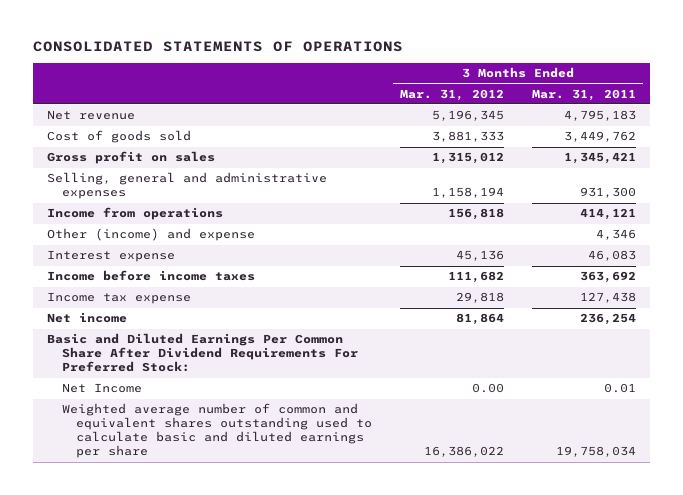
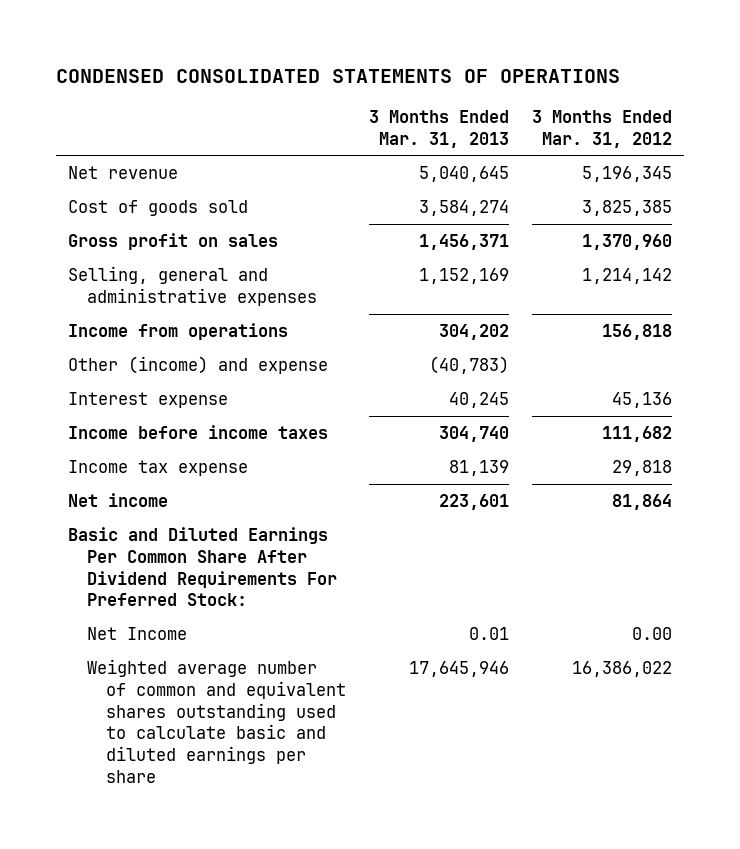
- CONSOLIDATED STATEMENTS OF OPERATIONS
+ CONDENSED CONSOLIDATED STATEMENTS OF OPERATIONS
- | 3 Months Ended Mar. 31, 2012 | 3 Months Ended Mar. 31, 2011
+ | 3 Months Ended Mar. 31, 2013 | 3 Months Ended Mar. 31, 2012
- Cost of goods sold | 3,881,333 | 3,449,762
- Gross profit on sales | 1,315,012 | 1,345,421
- Selling, general and administrative expenses | 1,158,194 | 931,300
+ Cost of goods sold | 3,584,274 | 3,825,385
+ Gross profit on sales | 1,456,371 | 1,370,960
+ Selling, general and administrative expenses | 1,152,169 | 1,214,142

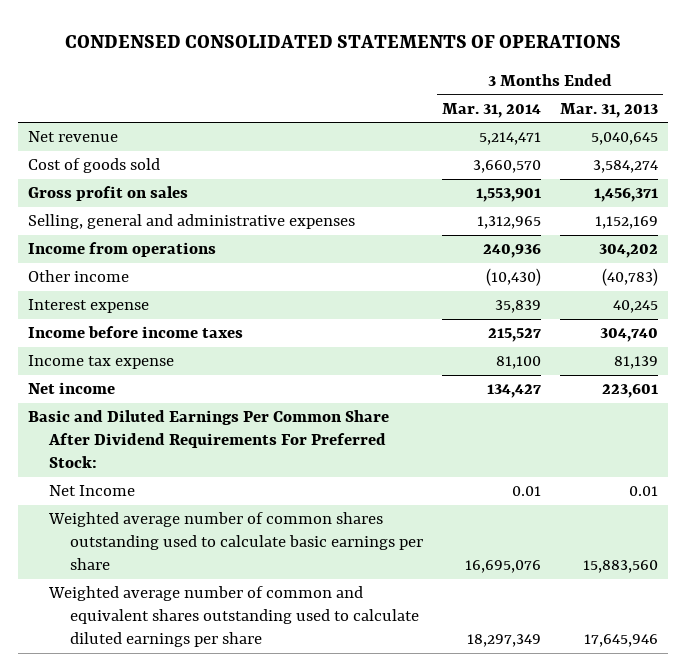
- | 3 Months Ended Mar. 31, 2013 | 3 Months Ended Mar. 31, 2012
+ | 3 Months Ended Mar. 31, 2014 | 3 Months Ended Mar. 31, 2013
- Other (income) and expense | (40,783) |
+ Other income | (10,430) | (40,783)
- Weighted average number of common and equivalent shares outstanding used to calculate basic and diluted earnings per share | 17,645,946 | 16,386,022
+ Weighted average number of common shares outstanding used to calculate basic earnings per share | 16,695,076 | 15,883,560
+ Weighted average number of common and equivalent shares outstanding used to calculate diluted earnings per share | 18,297,349 | 17,645,946

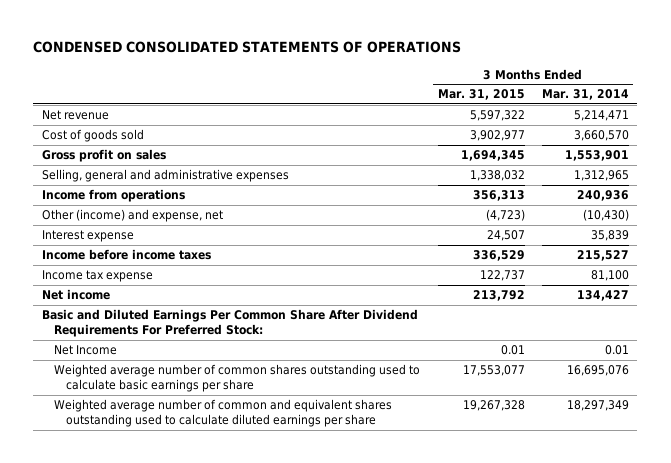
- | 3 Months Ended Mar. 31, 2014 | 3 Months Ended Mar. 31, 2013
+ | 3 Months Ended Mar. 31, 2015 | 3 Months Ended Mar. 31, 2014
- Other income | (10,430) | (40,783)
+ Other (income) and expense, net | (4,723) | (10,430)

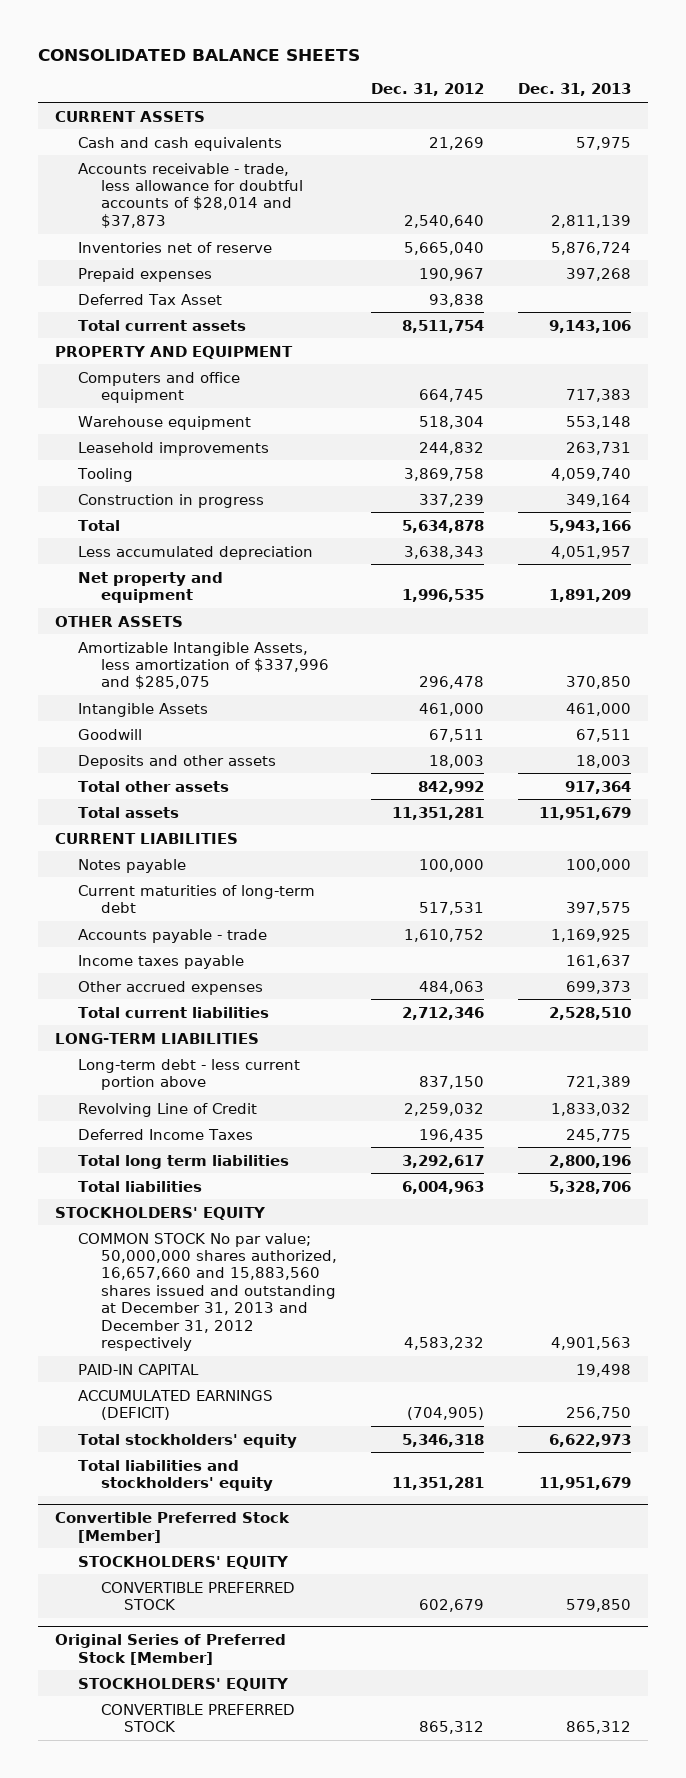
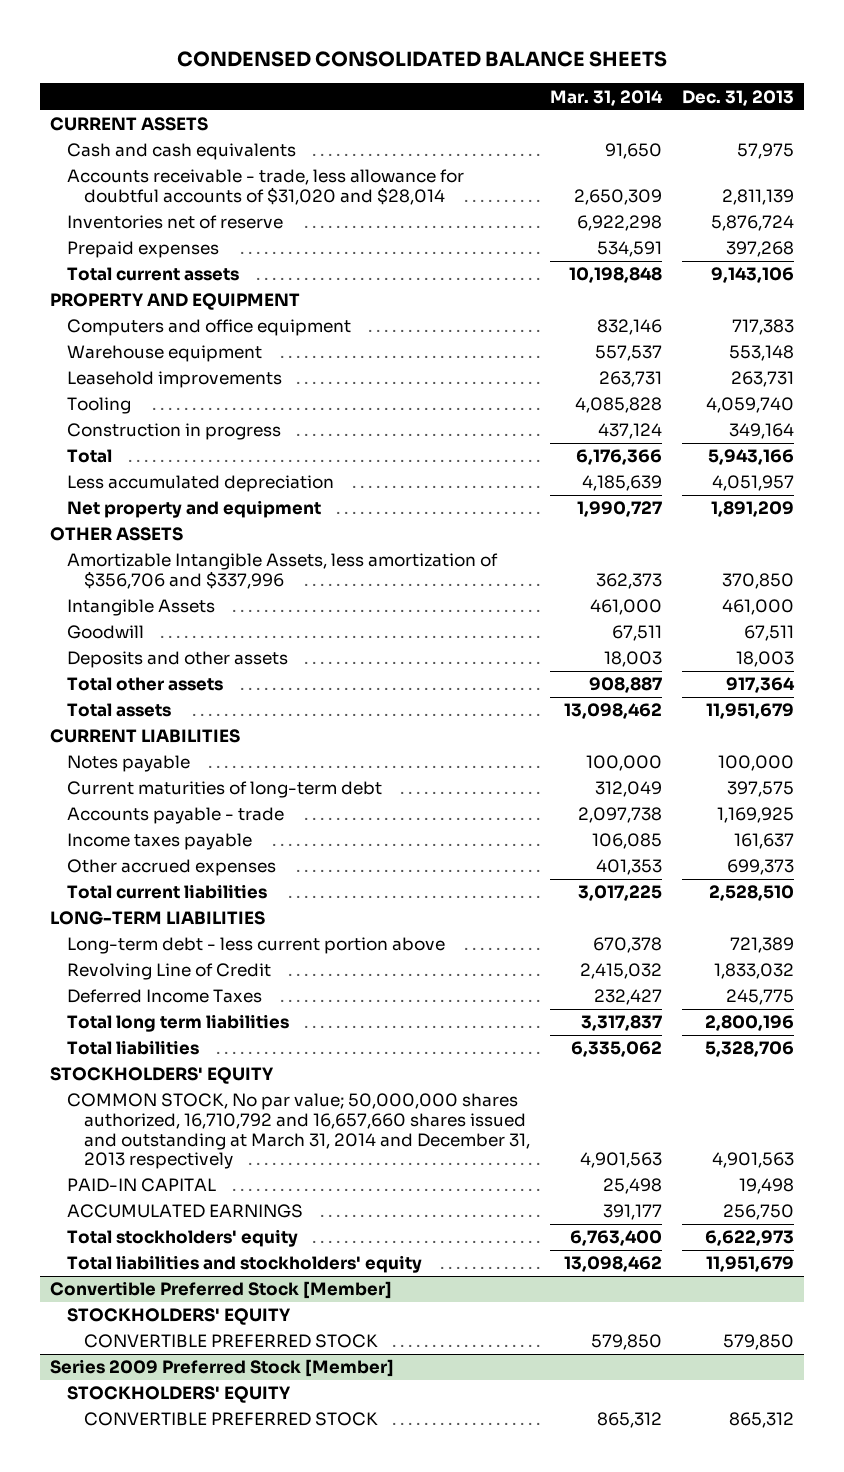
- CONSOLIDATED BALANCE SHEETS
+ CONDENSED CONSOLIDATED BALANCE SHEETS
- | Dec. 31, 2012 | Dec. 31, 2013
+ | Mar. 31, 2014 | Dec. 31, 2013
- Accounts receivable - trade, less allowance for doubtful accounts of $28,014 and $37,873 | 2,540,640 | 2,811,139
+ Accounts receivable - trade, less allowance for doubtful accounts of $31,020 and $28,014 | 2,650,309 | 2,811,139
- Deferred Tax Asset | 93,838 |
- Amortizable Intangible Assets, less amortization of $337,996 and $285,075 | 296,478 | 370,850
+ Amortizable Intangible Assets, less amortization of $356,706 and $337,996 | 362,373 | 370,850
- COMMON STOCK No par value; 50,000,000 shares authorized, 16,657,660 and 15,883,560 shares issued and outstanding at December 31, 2013 and December 31, 2012 respectively | 4,583,232 | 4,901,563
+ COMMON STOCK, No par value; 50,000,000 shares authorized, 16,710,792 and 16,657,660 shares issued and outstanding at March 31, 2014 and December 31, 2013 respectively | 4,901,563 | 4,901,563
- ACCUMULATED EARNINGS (DEFICIT) | (704,905) | 256,750
+ ACCUMULATED EARNINGS | 391,177 | 256,750
- Original Series of Preferred Stock [Member]
+ Series 2009 Preferred Stock [Member]

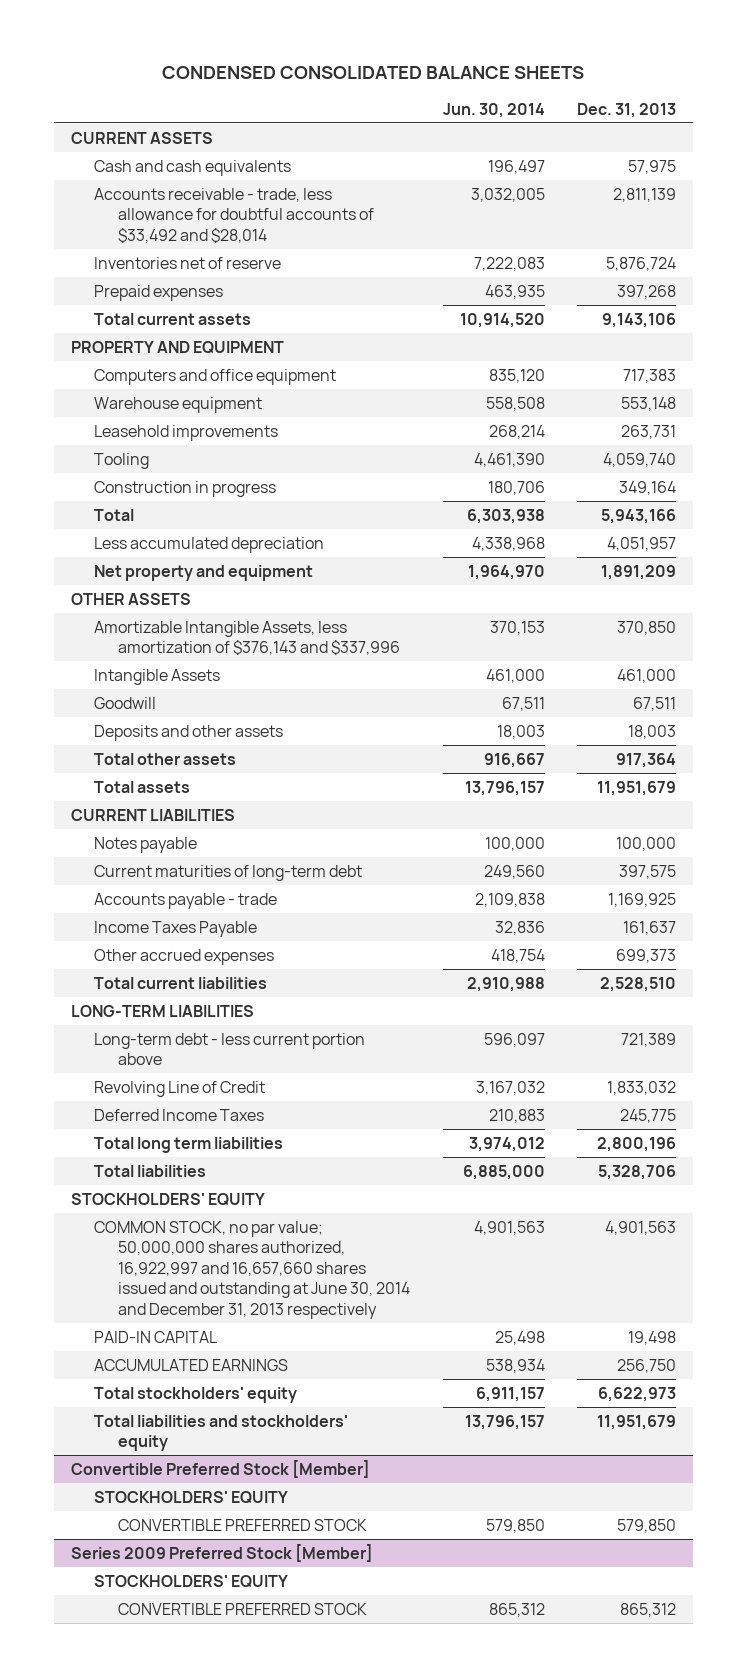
- | Mar. 31, 2014 | Dec. 31, 2013
+ | Jun. 30, 2014 | Dec. 31, 2013
- Accounts receivable - trade, less allowance for doubtful accounts of $31,020 and $28,014 | 2,650,309 | 2,811,139
+ Accounts receivable - trade, less allowance for doubtful accounts of $33,492 and $28,014 | 3,032,005 | 2,811,139
- Amortizable Intangible Assets, less amortization of $356,706 and $337,996 | 362,373 | 370,850
+ Amortizable Intangible Assets, less amortization of $376,143 and $337,996 | 370,153 | 370,850
- Income taxes payable | 106,085 | 161,637
+ Income Taxes Payable | 32,836 | 161,637
- COMMON STOCK, No par value; 50,000,000 shares authorized, 16,710,792 and 16,657,660 shares issued and outstanding at March 31, 2014 and December 31, 2013 respectively | 4,901,563 | 4,901,563
+ COMMON STOCK, no par value; 50,000,000 shares authorized, 16,922,997 and 16,657,660 shares issued and outstanding at June 30, 2014 and December 31, 2013 respectively | 4,901,563 | 4,901,563

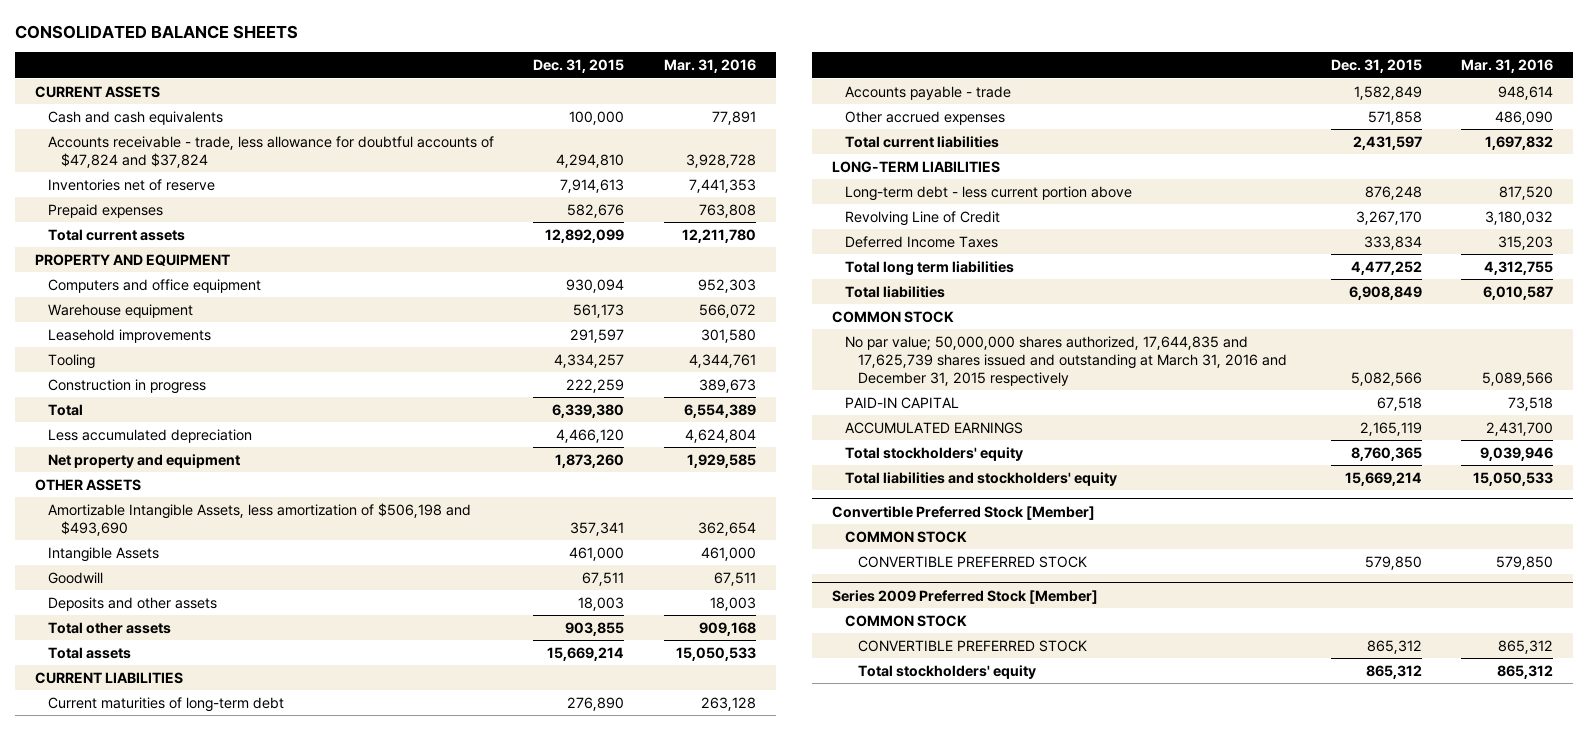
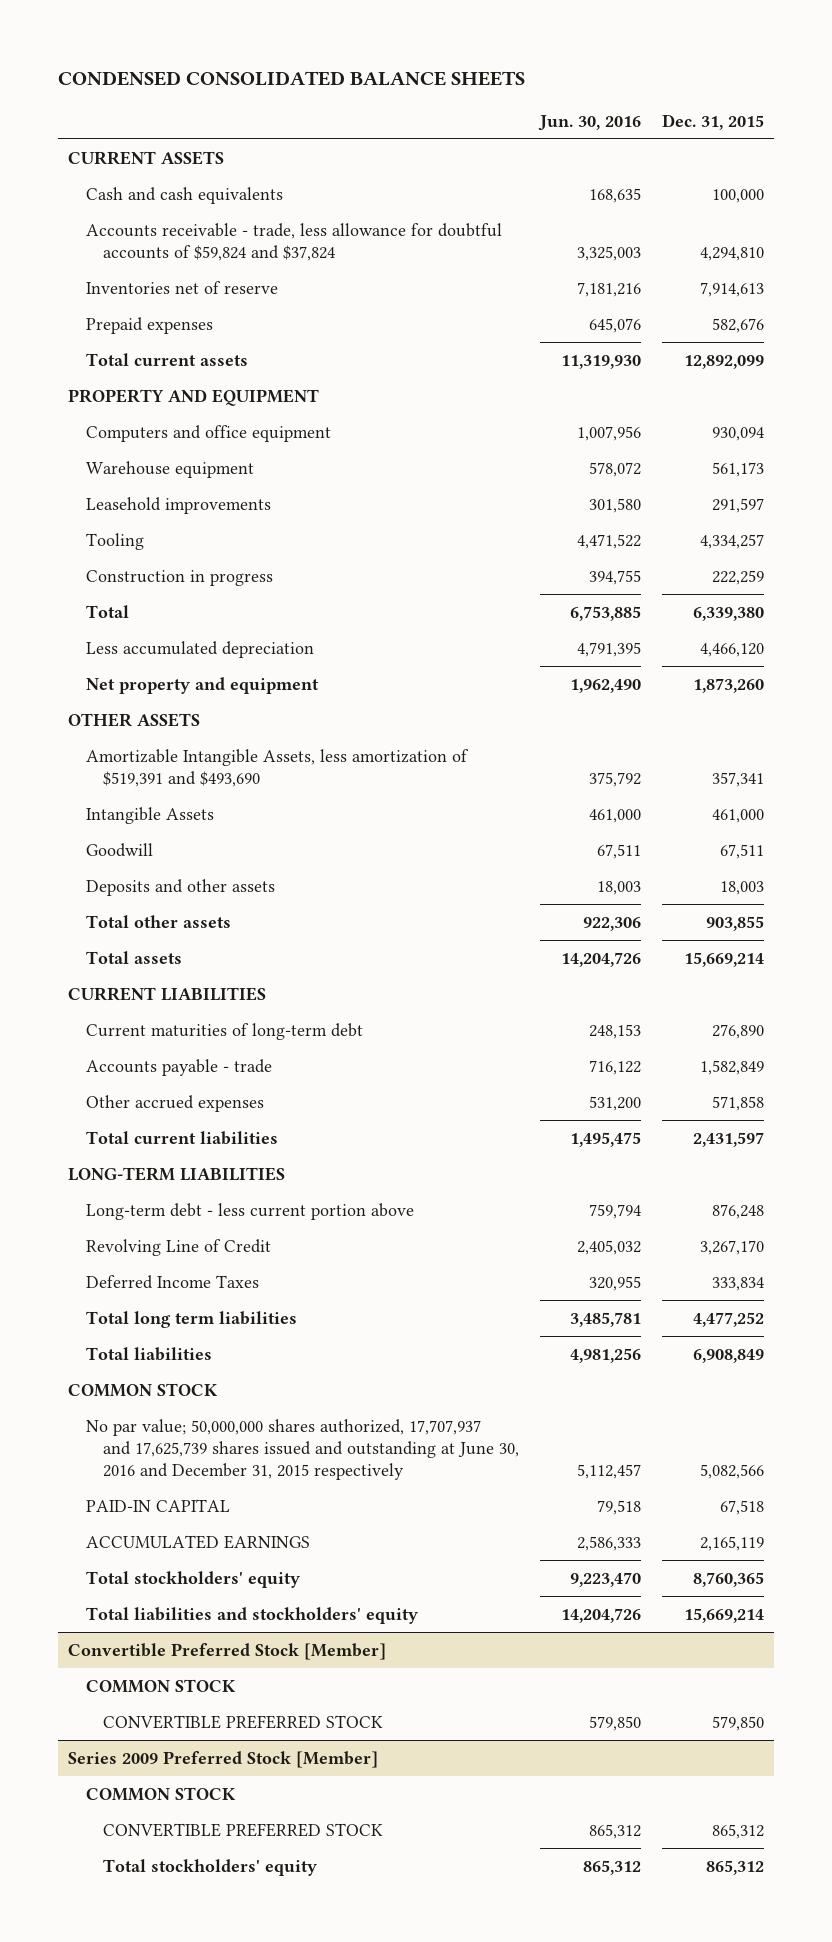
- CONSOLIDATED BALANCE SHEETS
+ CONDENSED CONSOLIDATED BALANCE SHEETS
- | Dec. 31, 2015 | Mar. 31, 2016
+ | Jun. 30, 2016 | Dec. 31, 2015
- Accounts receivable - trade, less allowance for doubtful accounts of $47,824 and $37,824 | 4,294,810 | 3,928,728
+ Accounts receivable - trade, less allowance for doubtful accounts of $59,824 and $37,824 | 3,325,003 | 4,294,810
- Amortizable Intangible Assets, less amortization of $506,198 and $493,690 | 357,341 | 362,654
+ Amortizable Intangible Assets, less amortization of $519,391 and $493,690 | 375,792 | 357,341
- No par value; 50,000,000 shares authorized, 17,644,835 and 17,625,739 shares issued and outstanding at March 31, 2016 and December 31, 2015 respectively | 5,082,566 | 5,089,566
+ No par value; 50,000,000 shares authorized, 17,707,937 and 17,625,739 shares issued and outstanding at June 30, 2016 and December 31, 2015 respectively | 5,112,457 | 5,082,566

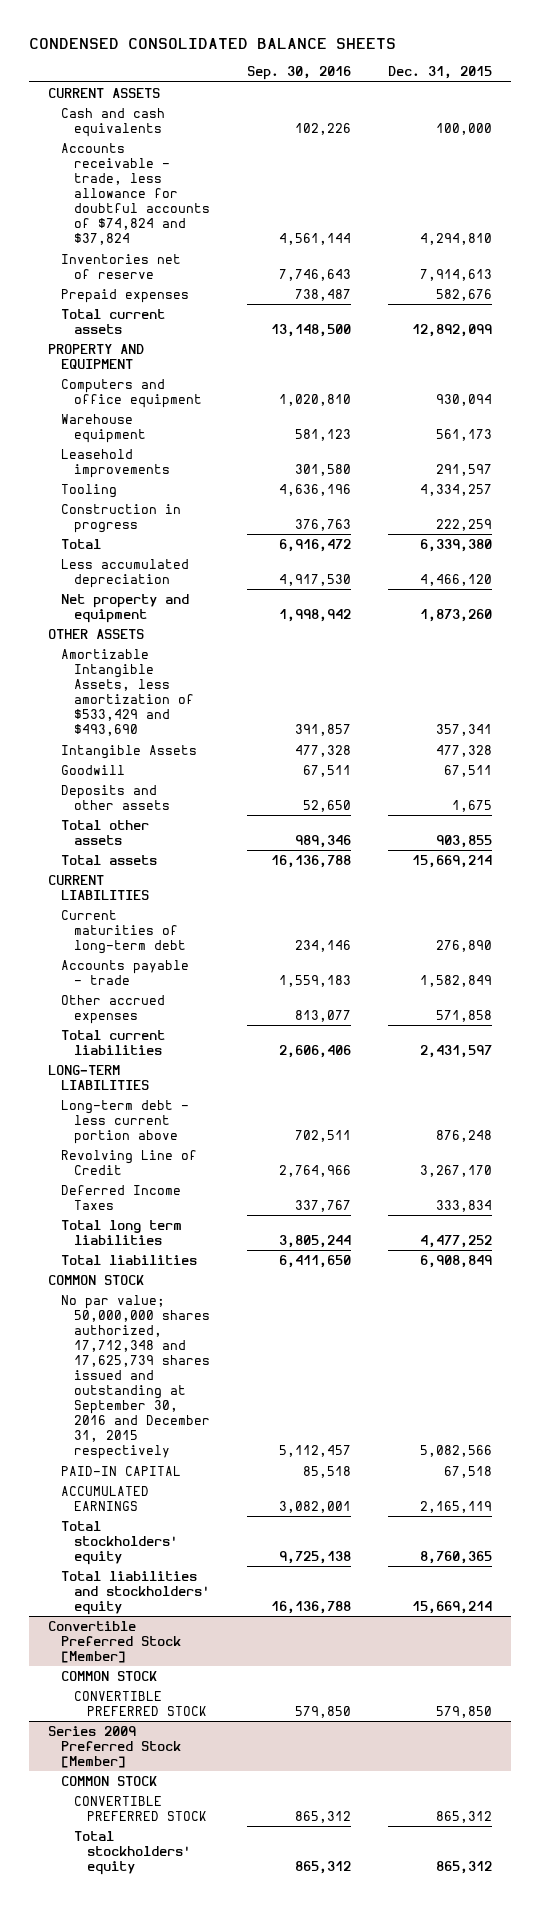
- | Jun. 30, 2016 | Dec. 31, 2015
+ | Sep. 30, 2016 | Dec. 31, 2015
- Accounts receivable - trade, less allowance for doubtful accounts of $59,824 and $37,824 | 3,325,003 | 4,294,810
+ Accounts receivable - trade, less allowance for doubtful accounts of $74,824 and $37,824 | 4,561,144 | 4,294,810
- Amortizable Intangible Assets, less amortization of $519,391 and $493,690 | 375,792 | 357,341
- Intangible Assets | 461,000 | 461,000
+ Amortizable Intangible Assets, less amortization of $533,429 and $493,690 | 391,857 | 357,341
+ Intangible Assets | 477,328 | 477,328
- Deposits and other assets | 18,003 | 18,003
+ Deposits and other assets | 52,650 | 1,675
- No par value; 50,000,000 shares authorized, 17,707,937 and 17,625,739 shares issued and outstanding at June 30, 2016 and December 31, 2015 respectively | 5,112,457 | 5,082,566
+ No par value; 50,000,000 shares authorized, 17,712,348 and 17,625,739 shares issued and outstanding at September 30, 2016 and December 31, 2015 respectively | 5,112,457 | 5,082,566

